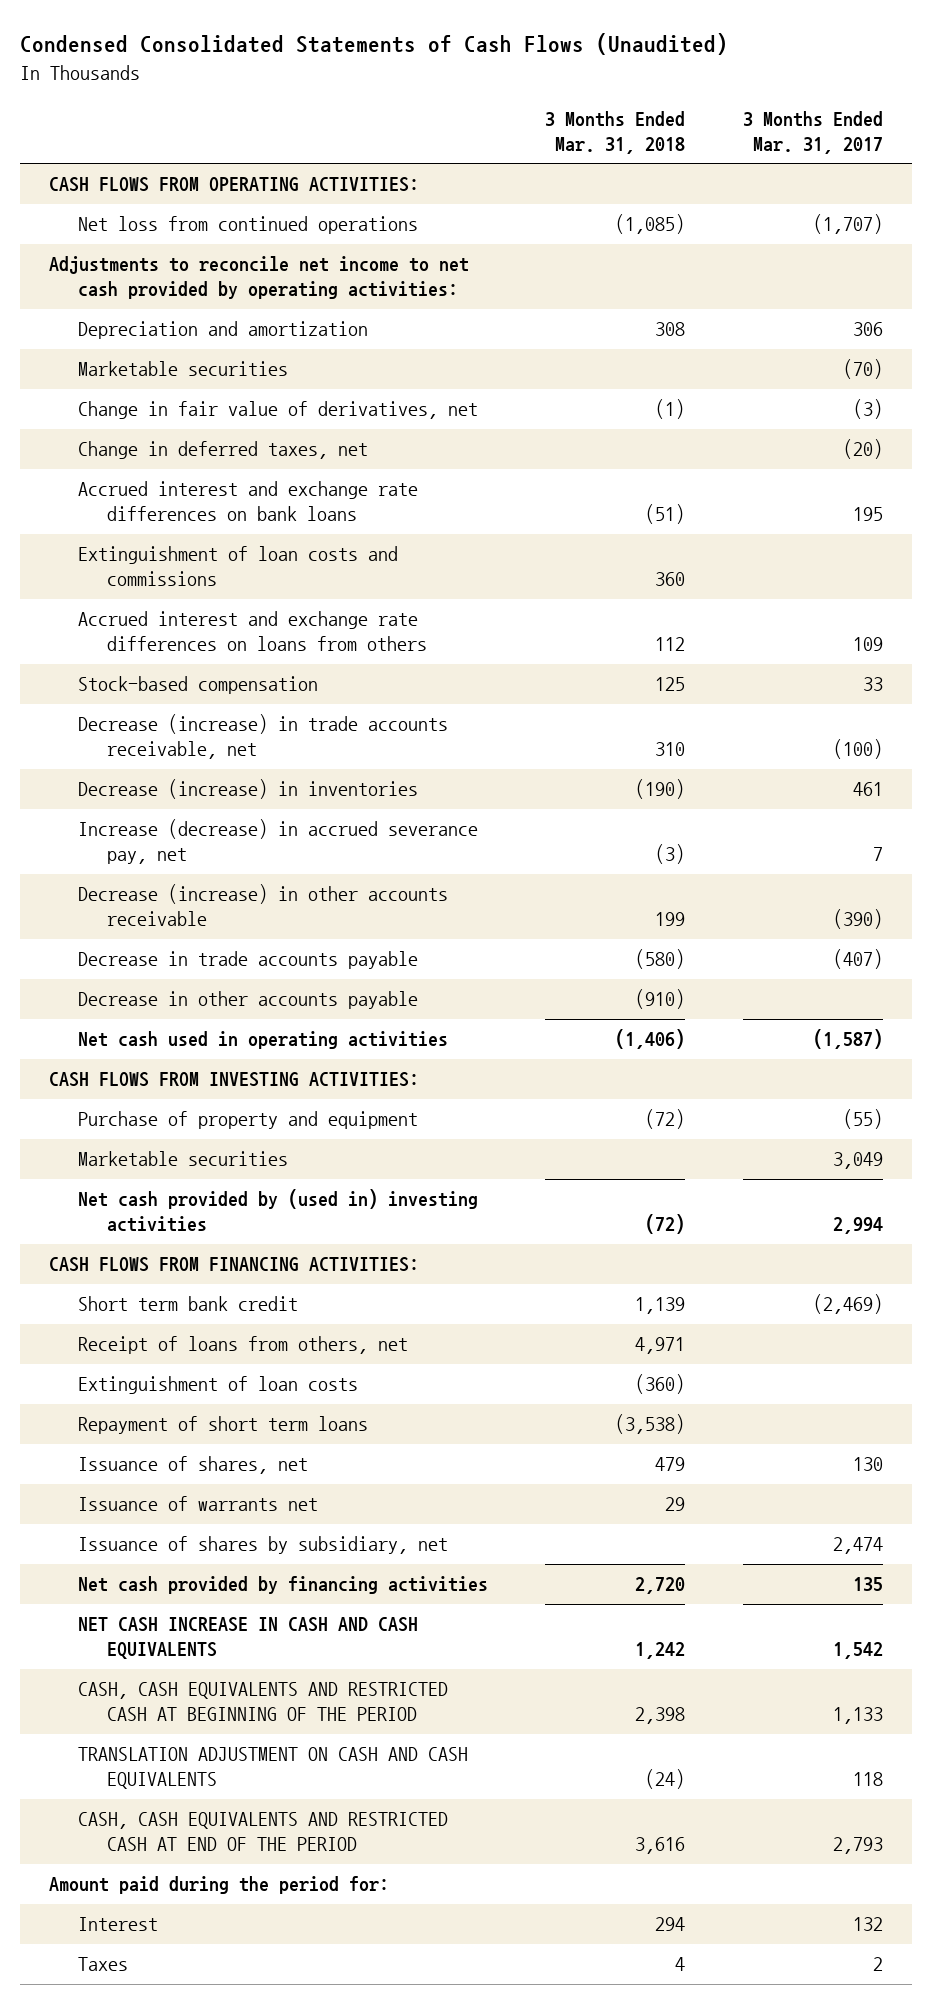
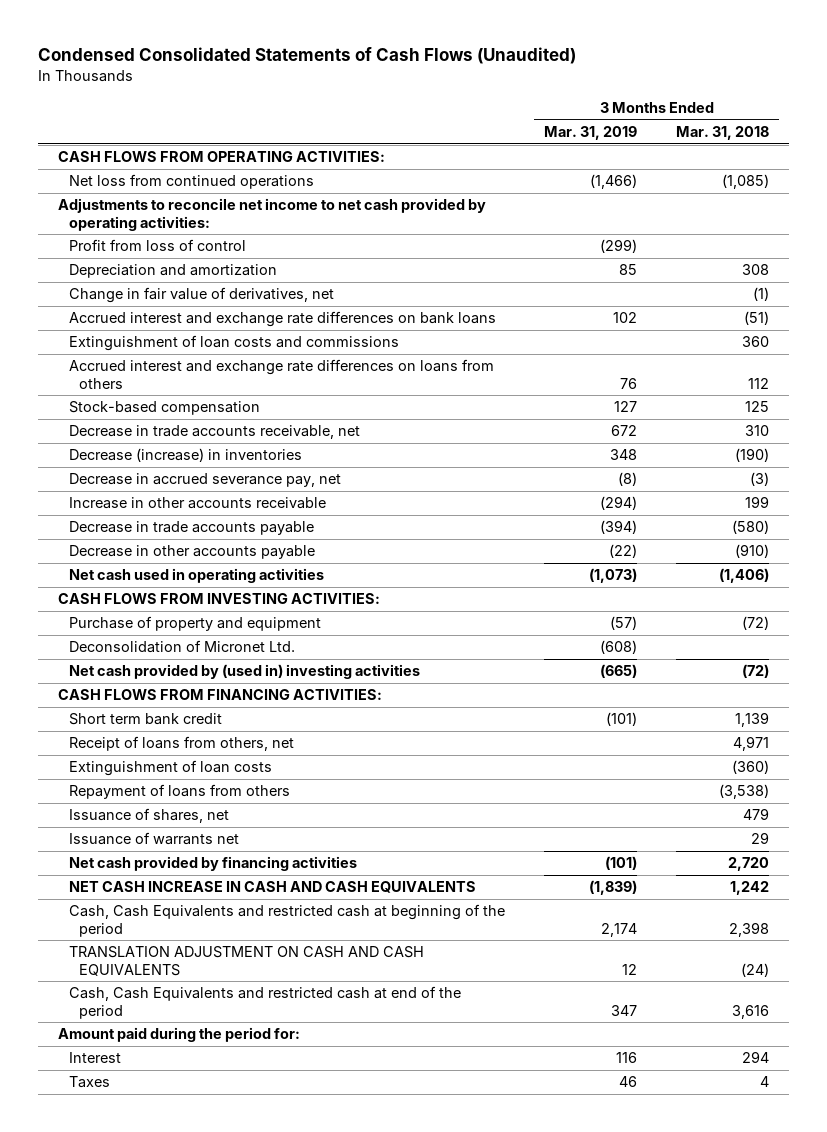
- | 3 Months Ended Mar. 31, 2018 | 3 Months Ended Mar. 31, 2017
+ | 3 Months Ended Mar. 31, 2019 | 3 Months Ended Mar. 31, 2018
+ Profit from loss of control | (299) |
- Marketable securities | | (70)
- Change in deferred taxes, net | | (20)
- Decrease (increase) in trade accounts receivable, net | 310 | (100)
+ Decrease in trade accounts receivable, net | 672 | 310
- Increase (decrease) in accrued severance pay, net | (3) | 7
- Decrease (increase) in other accounts receivable | 199 | (390)
+ Decrease in accrued severance pay, net | (8) | (3)
+ Increase in other accounts receivable | (294) | 199
- Marketable securities | | 3,049
+ Deconsolidation of Micronet Ltd. | (608) |
- Repayment of short term loans | (3,538) |
+ Repayment of loans from others | | (3,538)
- Issuance of shares by subsidiary, net | | 2,474
- CASH, CASH EQUIVALENTS AND RESTRICTED CASH AT BEGINNING OF THE PERIOD | 2,398 | 1,133
+ Cash, Cash Equivalents and restricted cash at beginning of the period | 2,174 | 2,398
- CASH, CASH EQUIVALENTS AND RESTRICTED CASH AT END OF THE PERIOD | 3,616 | 2,793
+ Cash, Cash Equivalents and restricted cash at end of the period | 347 | 3,616

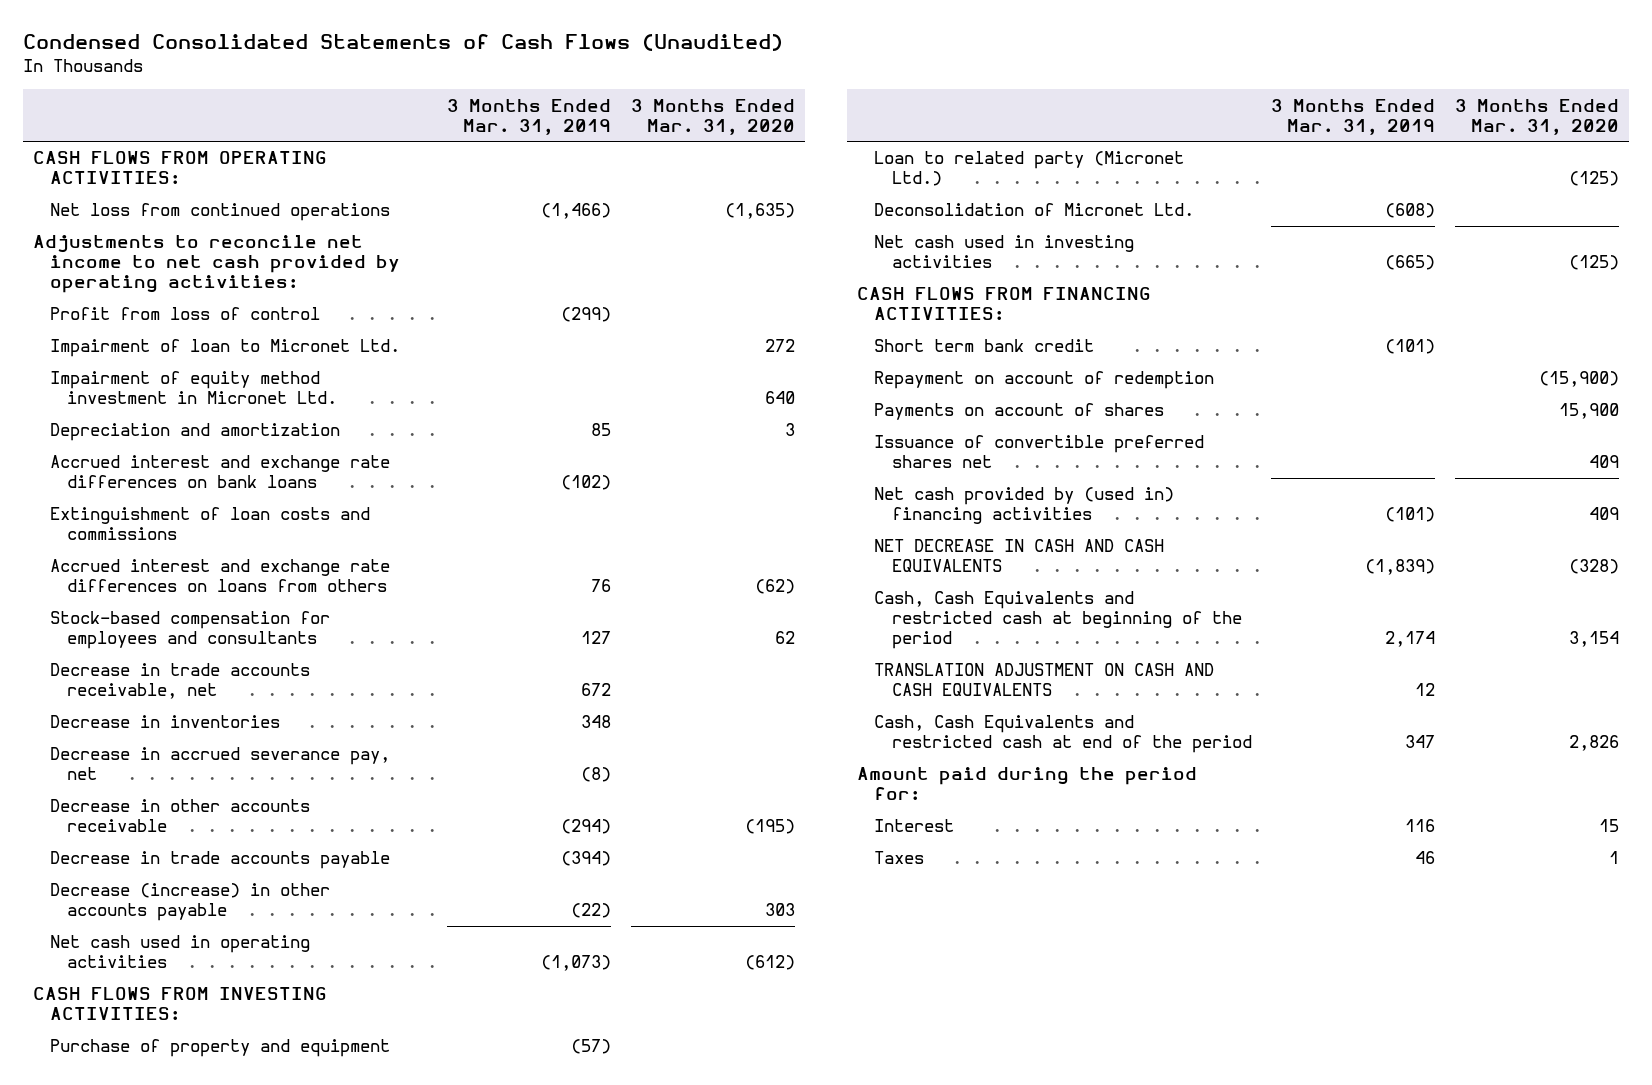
- | 3 Months Ended Mar. 31, 2019 | 3 Months Ended Mar. 31, 2018
+ | 3 Months Ended Mar. 31, 2019 | 3 Months Ended Mar. 31, 2020
+ Impairment of loan to Micronet Ltd. | | 272
+ Impairment of equity method investment in Micronet Ltd. | | 640
- Change in fair value of derivatives, net | | (1)
- Accrued interest and exchange rate differences on bank loans | 102 | (51)
+ Accrued interest and exchange rate differences on bank loans | (102) |
- Stock-based compensation | 127 | 125
+ Stock-based compensation for employees and consultants | 127 | 62
- Decrease (increase) in inventories | 348 | (190)
+ Decrease in inventories | 348 |
- Increase in other accounts receivable | (294) | 199
+ Decrease in other accounts receivable | (294) | (195)
- Decrease in other accounts payable | (22) | (910)
+ Decrease (increase) in other accounts payable | (22) | 303
+ Loan to related party (Micronet Ltd.) | | (125)
- Net cash provided by (used in) investing activities | (665) | (72)
+ Net cash used in investing activities | (665) | (125)
- Receipt of loans from others, net | | 4,971
- Extinguishment of loan costs | | (360)
- Repayment of loans from others | | (3,538)
- Issuance of shares, net | | 479
- Issuance of warrants net | | 29
- Net cash provided by financing activities | (101) | 2,720
- NET CASH INCREASE IN CASH AND CASH EQUIVALENTS | (1,839) | 1,242
+ Repayment on account of redemption | | (15,900)
+ Payments on account of shares | | 15,900
+ Issuance of convertible preferred shares net | | 409
+ Net cash provided by (used in) financing activities | (101) | 409
+ NET DECREASE IN CASH AND CASH EQUIVALENTS | (1,839) | (328)

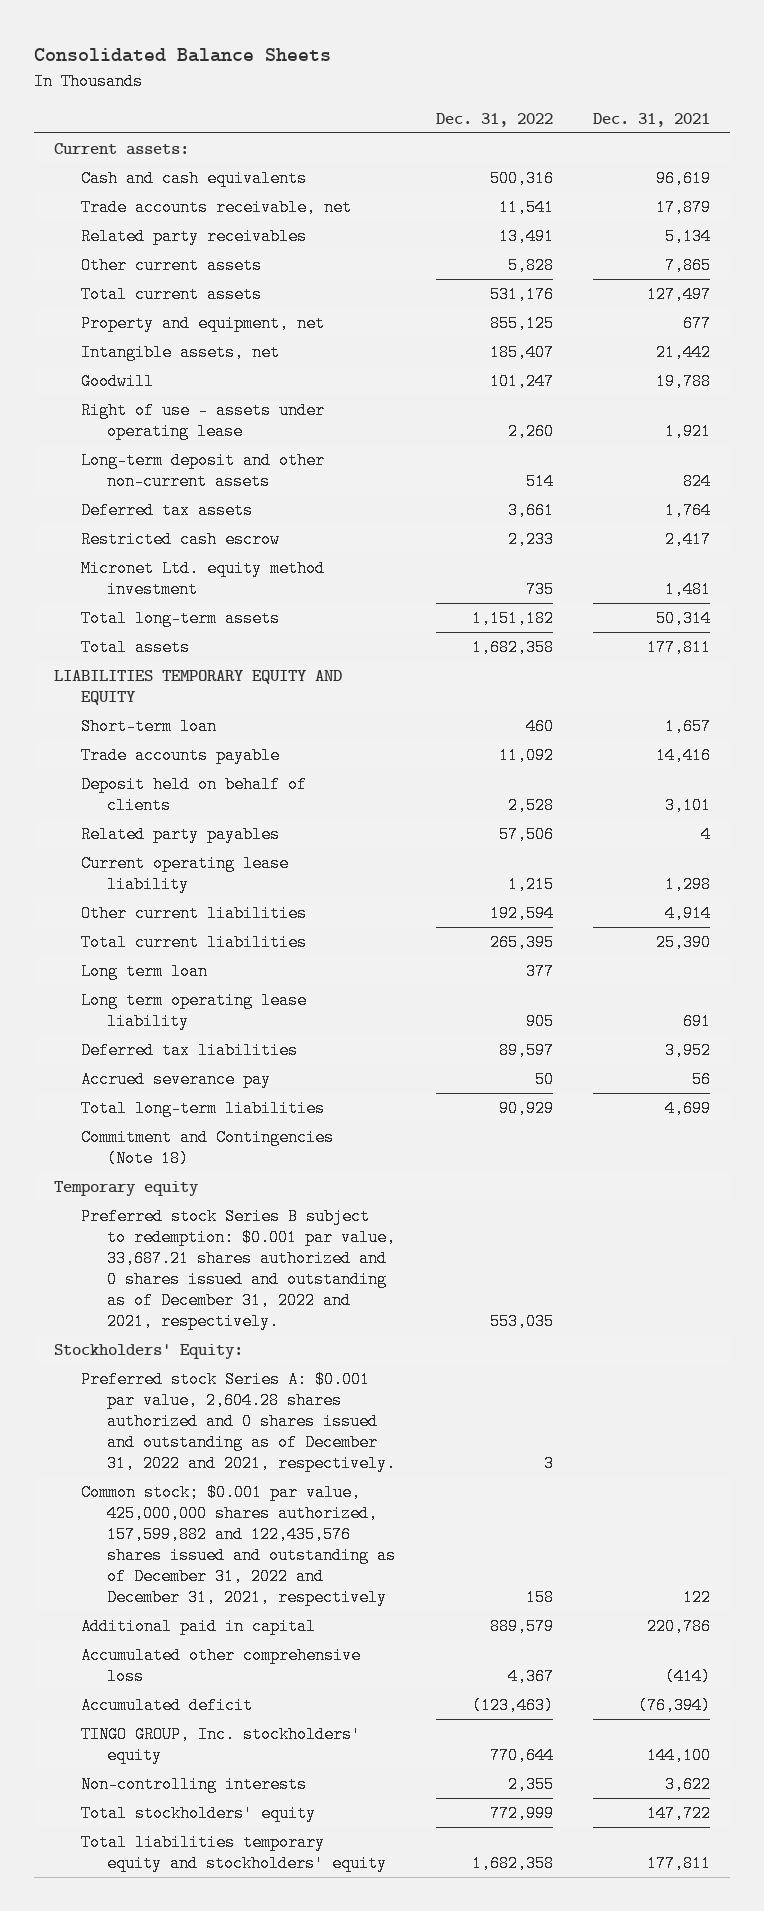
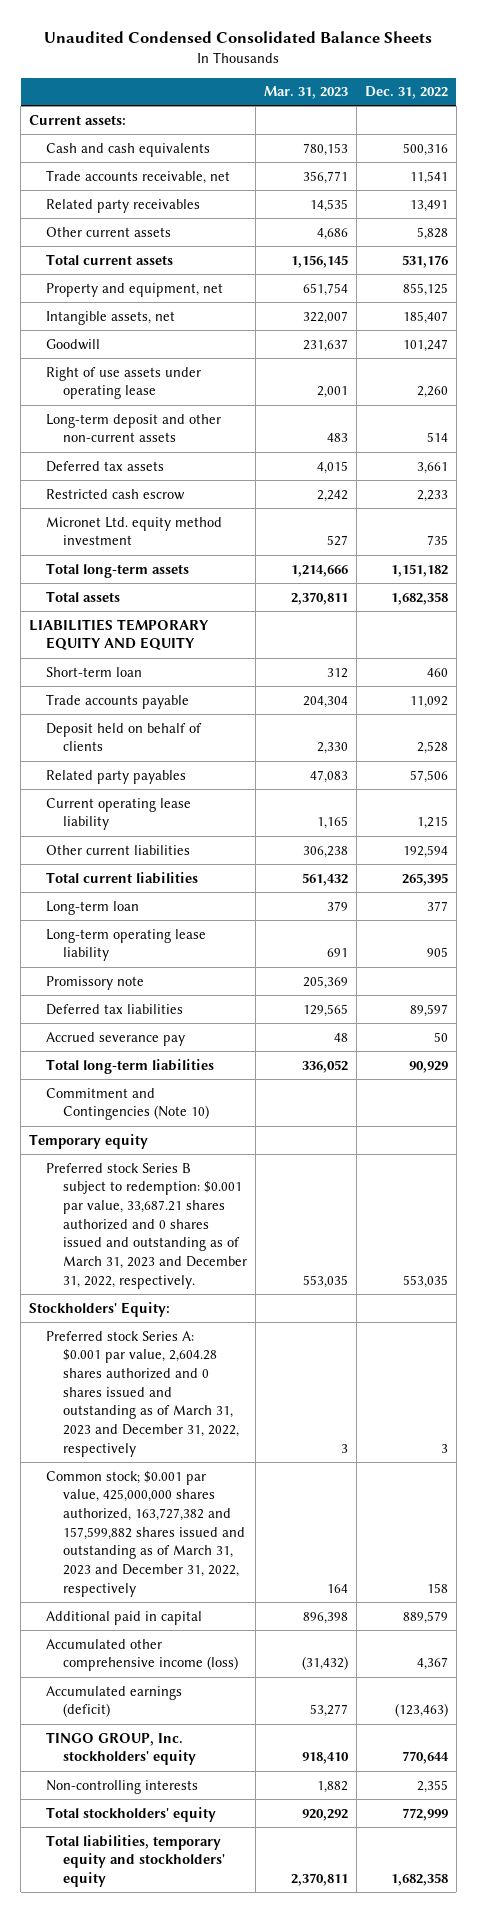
- Consolidated Balance Sheets
+ Unaudited Condensed Consolidated Balance Sheets
- | Dec. 31, 2022 | Dec. 31, 2021
+ | Mar. 31, 2023 | Dec. 31, 2022
- Right of use - assets under operating lease | 2,260 | 1,921
+ Right of use assets under operating lease | 2,001 | 2,260
- Long term loan | 377 |
- Long term operating lease liability | 905 | 691
+ Long-term loan | 379 | 377
+ Long-term operating lease liability | 691 | 905
+ Promissory note | 205,369 |
- Commitment and Contingencies (Note 18)
+ Commitment and Contingencies (Note 10)
- Preferred stock Series B subject to redemption: $0.001 par value, 33,687.21 shares authorized and 0 shares issued and outstanding as of December 31, 2022 and 2021, respectively. | 553,035 |
+ Preferred stock Series B subject to redemption: $0.001 par value, 33,687.21 shares authorized and 0 shares issued and outstanding as of March 31, 2023 and December 31, 2022, respectively. | 553,035 | 553,035
- Preferred stock Series A: $0.001 par value, 2,604.28 shares authorized and 0 shares issued and outstanding as of December 31, 2022 and 2021, respectively. | 3 |
- Common stock; $0.001 par value, 425,000,000 shares authorized, 157,599,882 and 122,435,576 shares issued and outstanding as of December 31, 2022 and December 31, 2021, respectively | 158 | 122
+ Preferred stock Series A: $0.001 par value, 2,604.28 shares authorized and 0 shares issued and outstanding as of March 31, 2023 and December 31, 2022, respectively | 3 | 3
+ Common stock; $0.001 par value, 425,000,000 shares authorized, 163,727,382 and 157,599,882 shares issued and outstanding as of March 31, 2023 and December 31, 2022, respectively | 164 | 158
- Accumulated other comprehensive loss | 4,367 | (414)
- Accumulated deficit | (123,463) | (76,394)
+ Accumulated other comprehensive income (loss) | (31,432) | 4,367
+ Accumulated earnings (deficit) | 53,277 | (123,463)
- Total liabilities temporary equity and stockholders' equity | 1,682,358 | 177,811
+ Total liabilities, temporary equity and stockholders' equity | 2,370,811 | 1,682,358

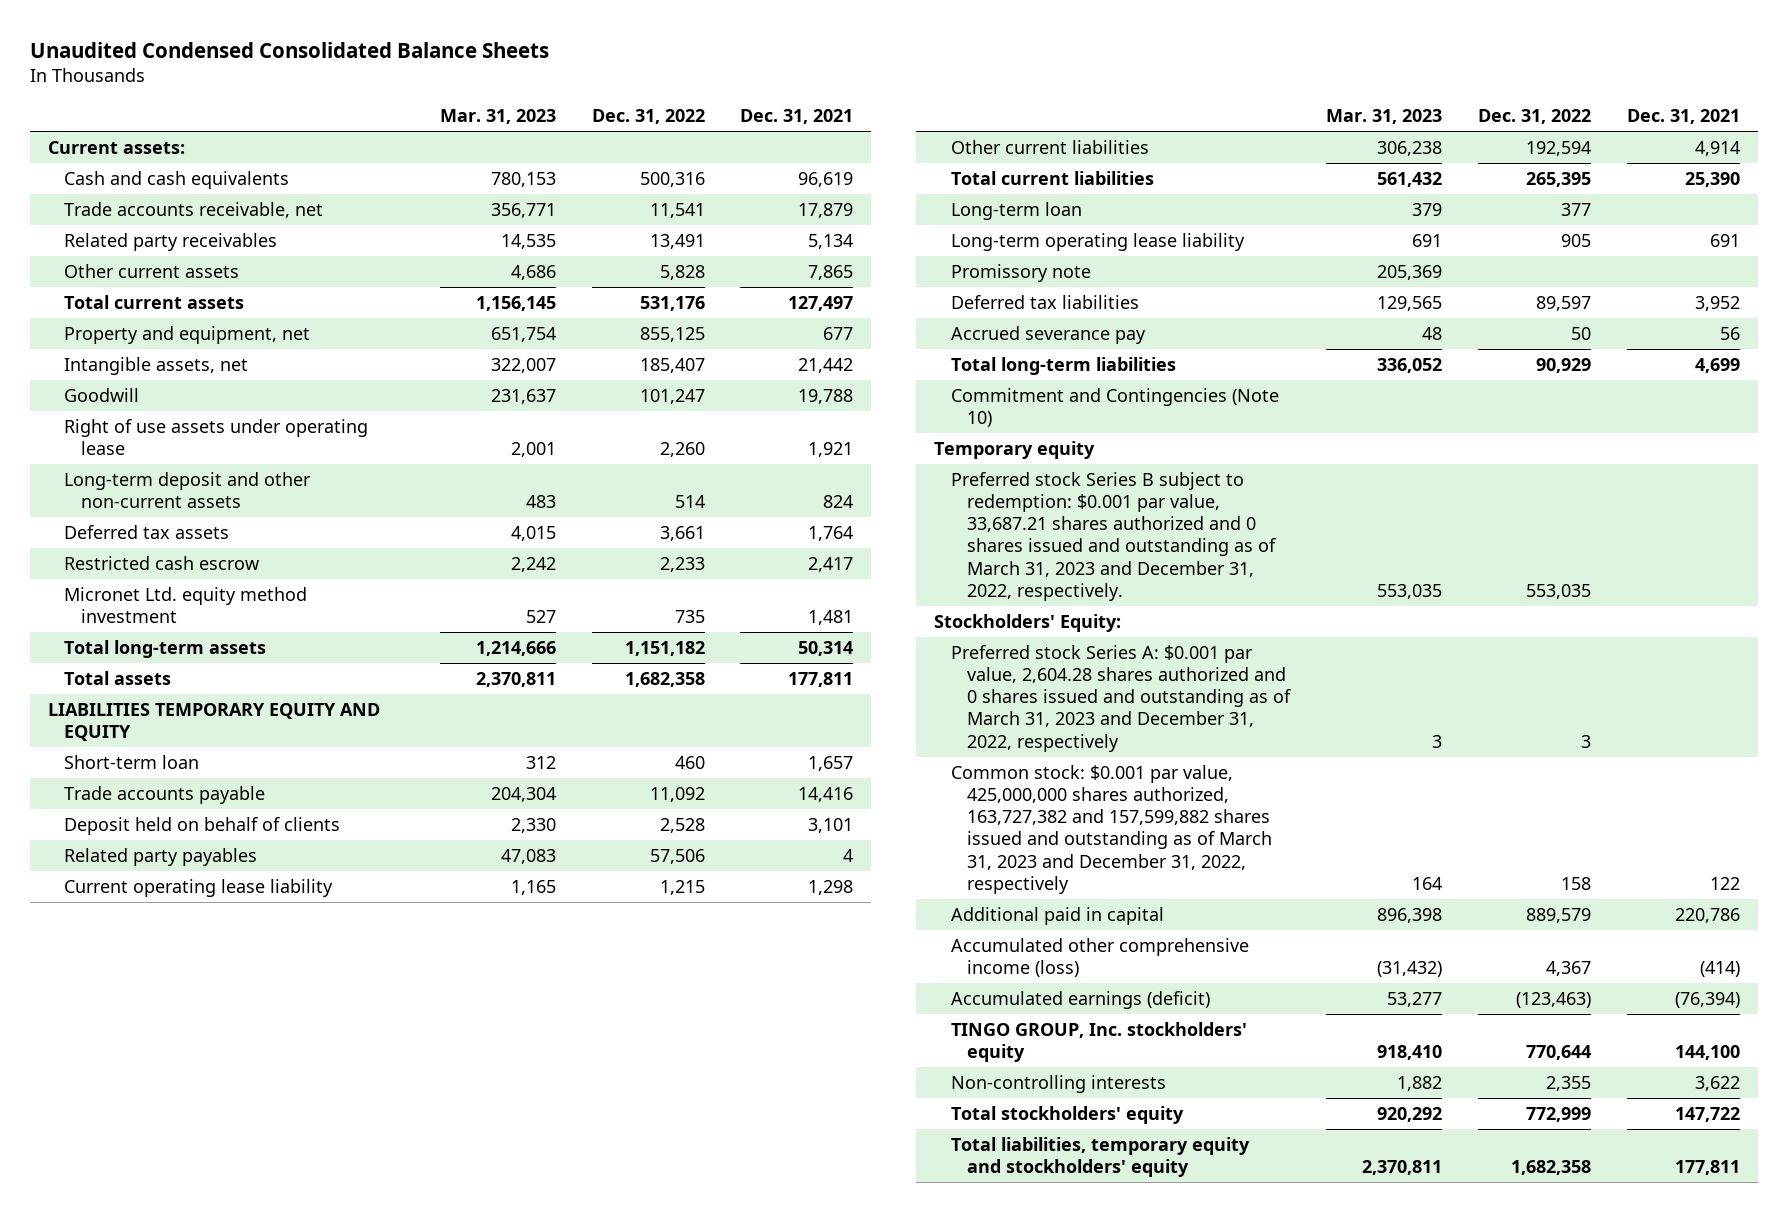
- | Mar. 31, 2023 | Dec. 31, 2022
+ | Mar. 31, 2023 | Dec. 31, 2022 | Dec. 31, 2021
- Common stock; $0.001 par value, 425,000,000 shares authorized, 163,727,382 and 157,599,882 shares issued and outstanding as of March 31, 2023 and December 31, 2022, respectively | 164 | 158
+ Common stock: $0.001 par value, 425,000,000 shares authorized, 163,727,382 and 157,599,882 shares issued and outstanding as of March 31, 2023 and December 31, 2022, respectively | 164 | 158 | 122

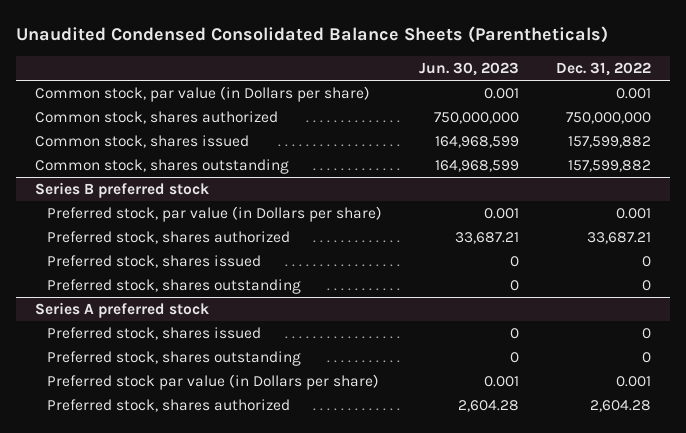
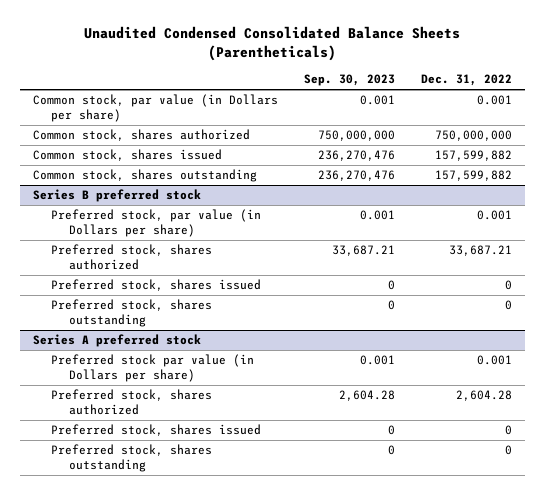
- | Jun. 30, 2023 | Dec. 31, 2022
+ | Sep. 30, 2023 | Dec. 31, 2022
@ Series A preferred stock
moved down: Preferred stock, shares issued | 0 | 0
moved down: Preferred stock, shares outstanding | 0 | 0

